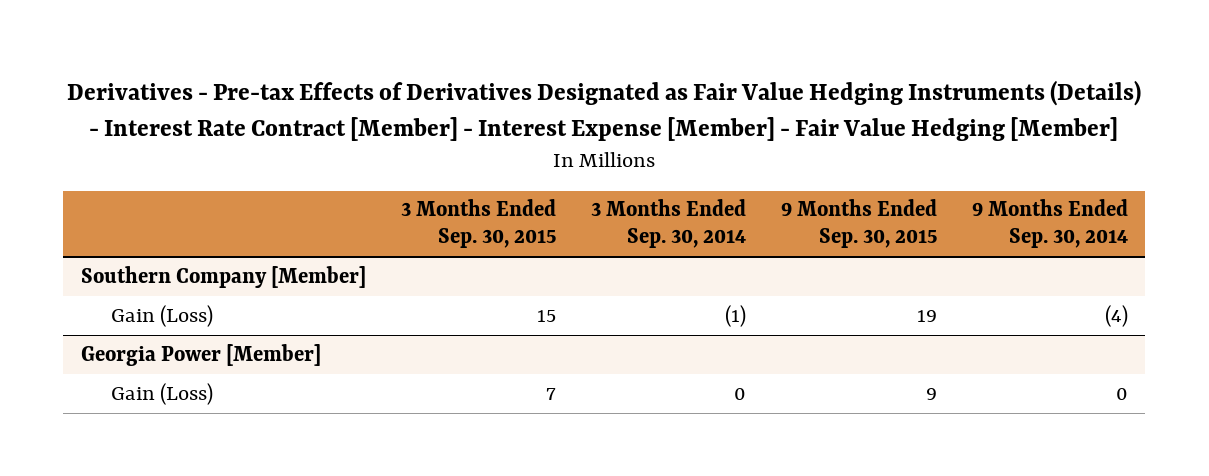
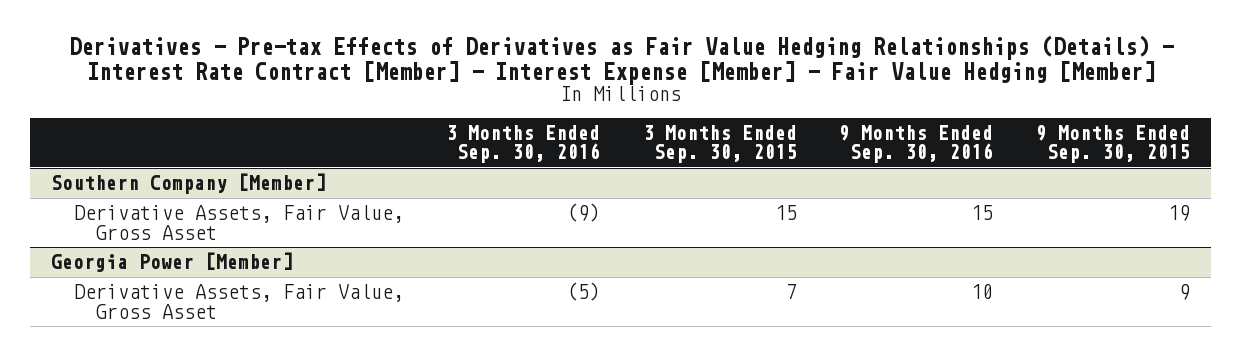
- Derivatives - Pre-tax Effects of Derivatives Designated as Fair Value Hedging Instruments (Details) - Interest Rate Contract [Member] - Interest Expense [Member] - Fair Value Hedging [Member]
+ Derivatives - Pre-tax Effects of Derivatives as Fair Value Hedging Relationships (Details) - Interest Rate Contract [Member] - Interest Expense [Member] - Fair Value Hedging [Member]
- | 3 Months Ended Sep. 30, 2015 | 3 Months Ended Sep. 30, 2014 | 9 Months Ended Sep. 30, 2015 | 9 Months Ended Sep. 30, 2014
+ | 3 Months Ended Sep. 30, 2016 | 3 Months Ended Sep. 30, 2015 | 9 Months Ended Sep. 30, 2016 | 9 Months Ended Sep. 30, 2015
@ Southern Company [Member]
- Gain (Loss) | 15 | (1) | 19 | (4)
+ Derivative Assets, Fair Value, Gross Asset | (9) | 15 | 15 | 19
@ Georgia Power [Member]
- Gain (Loss) | 7 | 0 | 9 | 0
+ Derivative Assets, Fair Value, Gross Asset | (5) | 7 | 10 | 9

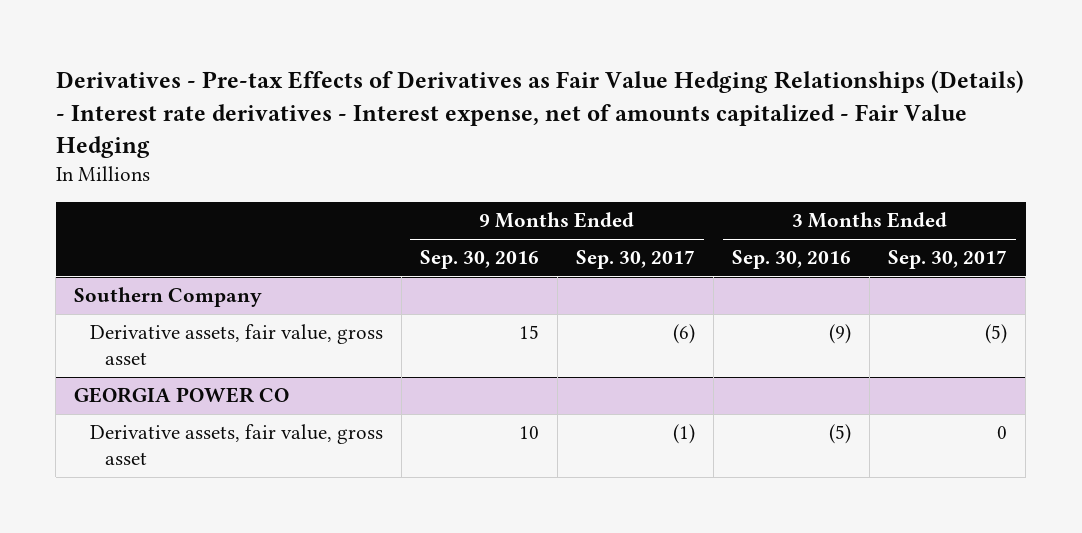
- Derivatives - Pre-tax Effects of Derivatives as Fair Value Hedging Relationships (Details) - Interest Rate Contract [Member] - Interest Expense [Member] - Fair Value Hedging [Member]
+ Derivatives - Pre-tax Effects of Derivatives as Fair Value Hedging Relationships (Details) - Interest rate derivatives - Interest expense, net of amounts capitalized - Fair Value Hedging
- | 3 Months Ended Sep. 30, 2016 | 3 Months Ended Sep. 30, 2015 | 9 Months Ended Sep. 30, 2016 | 9 Months Ended Sep. 30, 2015
+ | 9 Months Ended Sep. 30, 2016 | 9 Months Ended Sep. 30, 2017 | 3 Months Ended Sep. 30, 2016 | 3 Months Ended Sep. 30, 2017
- Southern Company [Member]
- Derivative Assets, Fair Value, Gross Asset | (9) | 15 | 15 | 19
- Georgia Power [Member]
- Derivative Assets, Fair Value, Gross Asset | (5) | 7 | 10 | 9
+ Southern Company
+ Derivative assets, fair value, gross asset | 15 | (6) | (9) | (5)
+ GEORGIA POWER CO
+ Derivative assets, fair value, gross asset | 10 | (1) | (5) | 0

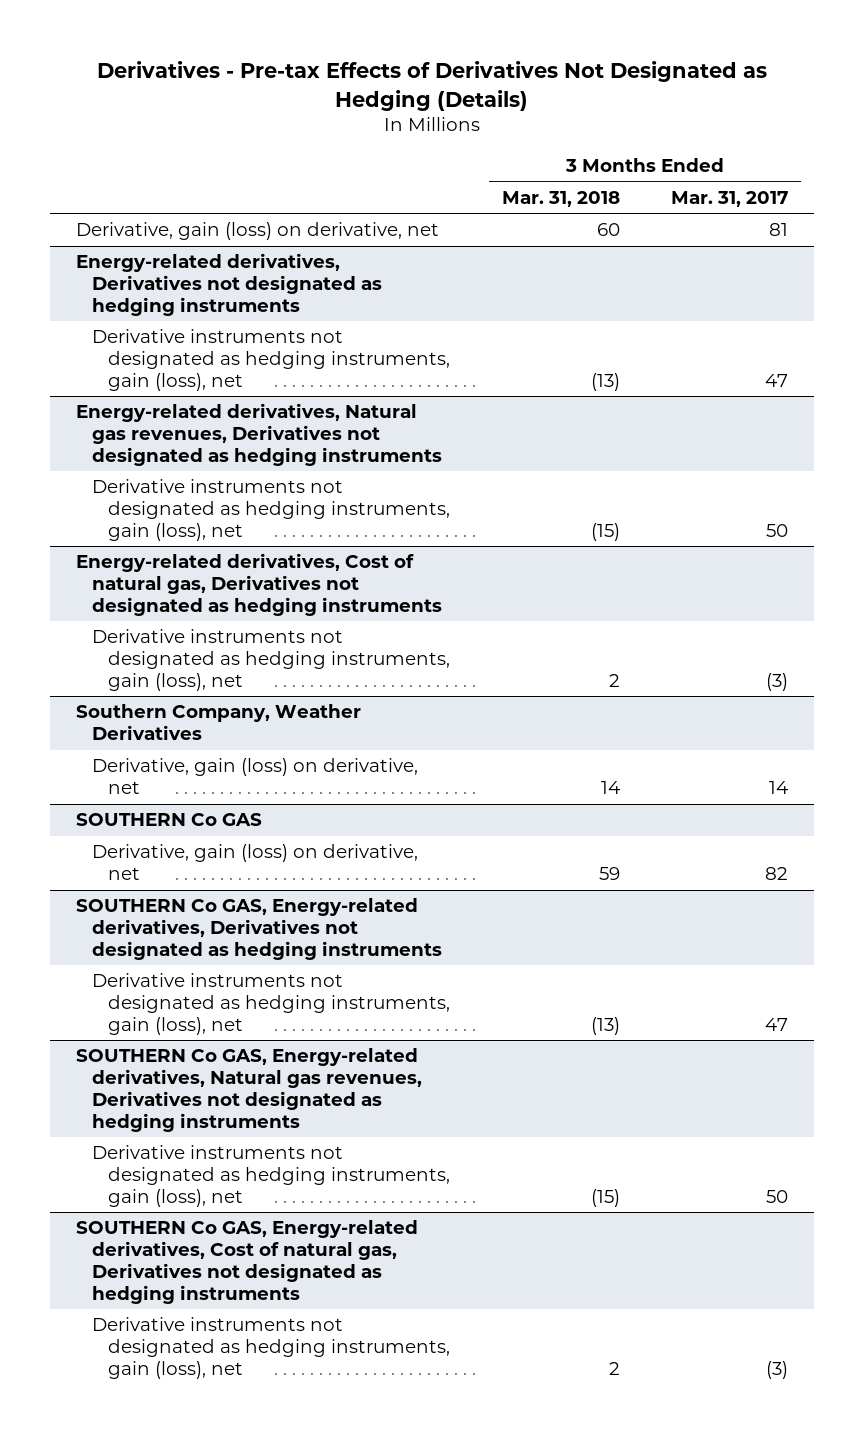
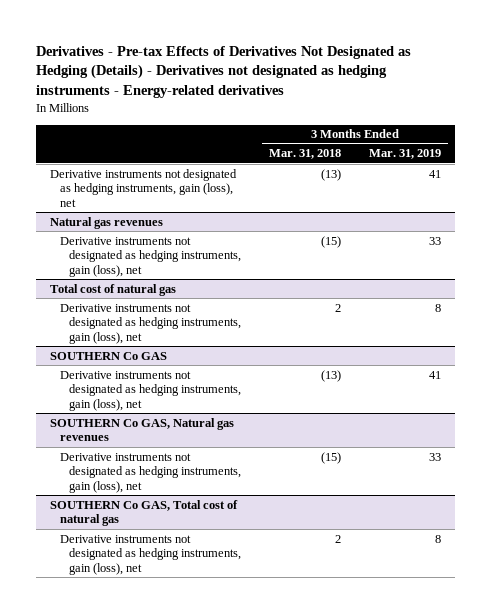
- Derivatives - Pre-tax Effects of Derivatives Not Designated as Hedging (Details)
+ Derivatives - Pre-tax Effects of Derivatives Not Designated as Hedging (Details) - Derivatives not designated as hedging instruments - Energy-related derivatives
- | 3 Months Ended Mar. 31, 2018 | 3 Months Ended Mar. 31, 2017
+ | 3 Months Ended Mar. 31, 2018 | 3 Months Ended Mar. 31, 2019
- Derivative, gain (loss) on derivative, net | 60 | 81
- Energy-related derivatives, Derivatives not designated as hedging instruments
- Energy-related derivatives, Natural gas revenues, Derivatives not designated as hedging instruments
+ Natural gas revenues
- Energy-related derivatives, Cost of natural gas, Derivatives not designated as hedging instruments
+ Total cost of natural gas
- Southern Company, Weather Derivatives
- Derivative, gain (loss) on derivative, net | 14 | 14
@ SOUTHERN Co GAS
- Derivative, gain (loss) on derivative, net | 59 | 82
- SOUTHERN Co GAS, Energy-related derivatives, Derivatives not designated as hedging instruments
- SOUTHERN Co GAS, Energy-related derivatives, Natural gas revenues, Derivatives not designated as hedging instruments
+ SOUTHERN Co GAS, Natural gas revenues
- SOUTHERN Co GAS, Energy-related derivatives, Cost of natural gas, Derivatives not designated as hedging instruments
+ SOUTHERN Co GAS, Total cost of natural gas

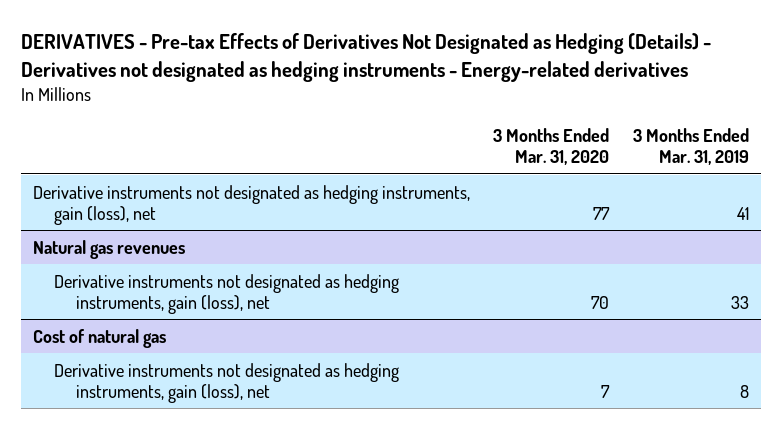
- Derivatives - Pre-tax Effects of Derivatives Not Designated as Hedging (Details) - Derivatives not designated as hedging instruments - Energy-related derivatives
+ DERIVATIVES - Pre-tax Effects of Derivatives Not Designated as Hedging (Details) - Derivatives not designated as hedging instruments - Energy-related derivatives
- | 3 Months Ended Mar. 31, 2018 | 3 Months Ended Mar. 31, 2019
+ | 3 Months Ended Mar. 31, 2020 | 3 Months Ended Mar. 31, 2019
- Total cost of natural gas
- Derivative instruments not designated as hedging instruments, gain (loss), net | 2 | 8
- SOUTHERN Co GAS
- Derivative instruments not designated as hedging instruments, gain (loss), net | (13) | 41
- SOUTHERN Co GAS, Natural gas revenues
- Derivative instruments not designated as hedging instruments, gain (loss), net | (15) | 33
- SOUTHERN Co GAS, Total cost of natural gas
+ Cost of natural gas

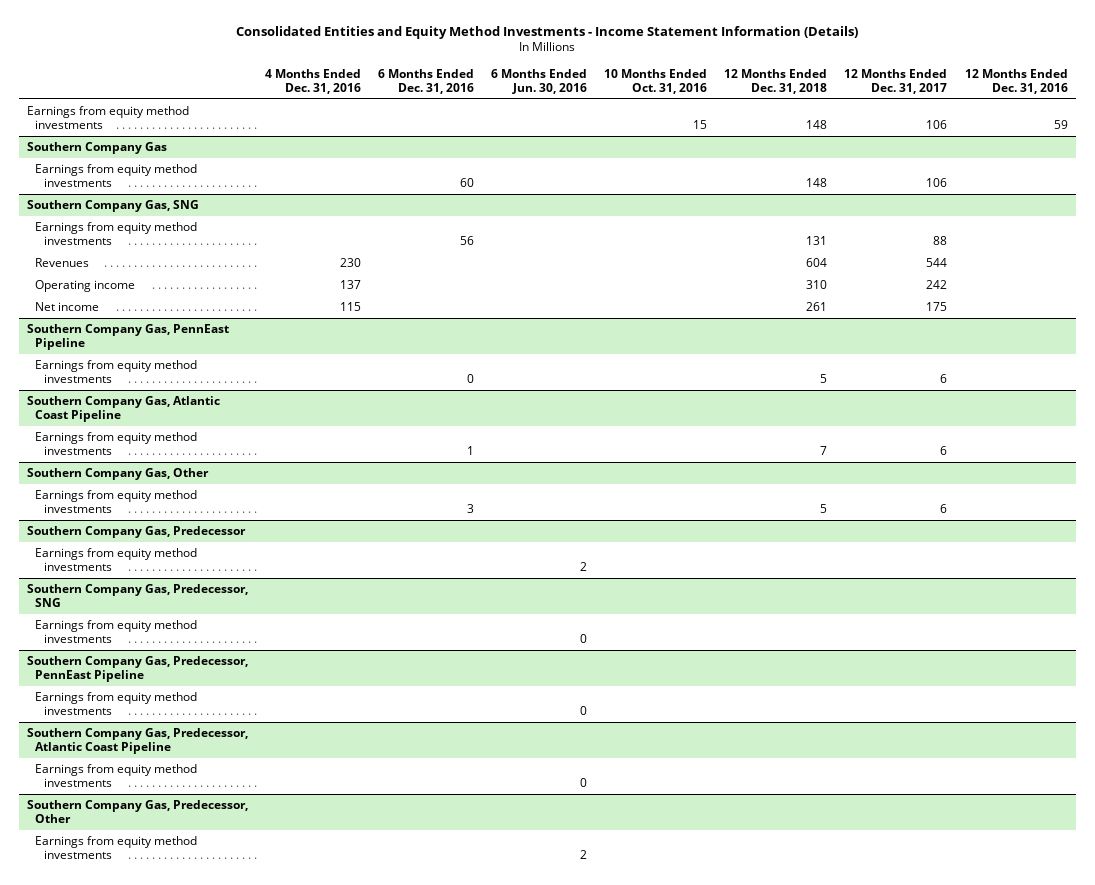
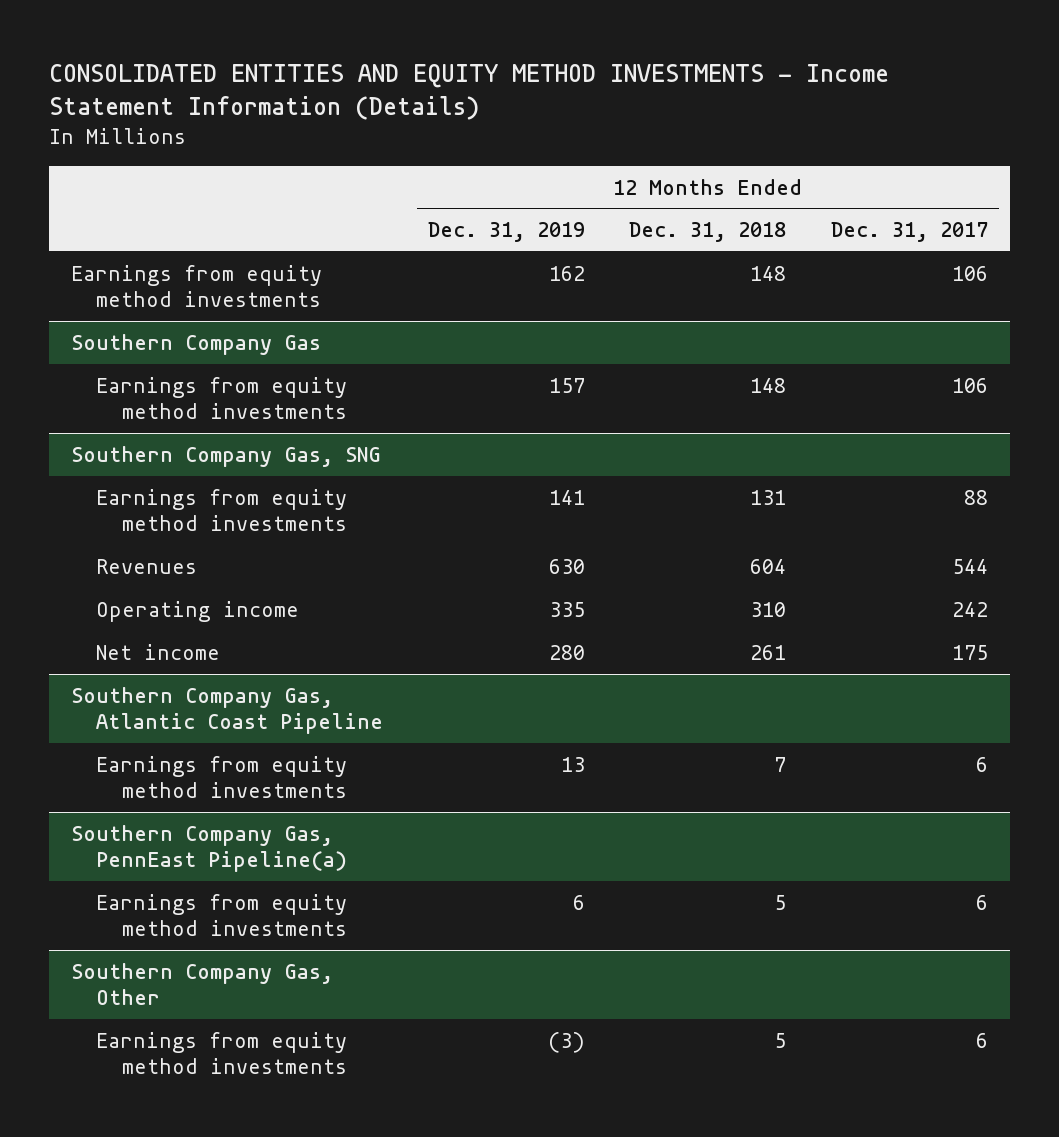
- Consolidated Entities and Equity Method Investments - Income Statement Information (Details)
+ CONSOLIDATED ENTITIES AND EQUITY METHOD INVESTMENTS - Income Statement Information (Details)
- | 4 Months Ended Dec. 31, 2016 | 6 Months Ended Dec. 31, 2016 | 6 Months Ended Jun. 30, 2016 | 10 Months Ended Oct. 31, 2016 | 12 Months Ended Dec. 31, 2018 | 12 Months Ended Dec. 31, 2017 | 12 Months Ended Dec. 31, 2016
+ | 12 Months Ended Dec. 31, 2019 | 12 Months Ended Dec. 31, 2018 | 12 Months Ended Dec. 31, 2017
- Southern Company Gas, PennEast Pipeline
- Earnings from equity method investments | | 0 | | | 5 | 6 |
+ Southern Company Gas, PennEast Pipeline(a)
+ Earnings from equity method investments | 6 | 5 | 6
- Southern Company Gas, Predecessor
- Earnings from equity method investments | | | 2 | | | |
- Southern Company Gas, Predecessor, SNG
- Earnings from equity method investments | | | 0 | | | |
- Southern Company Gas, Predecessor, PennEast Pipeline
- Earnings from equity method investments | | | 0 | | | |
- Southern Company Gas, Predecessor, Atlantic Coast Pipeline
- Earnings from equity method investments | | | 0 | | | |
- Southern Company Gas, Predecessor, Other
- Earnings from equity method investments | | | 2 | | | |

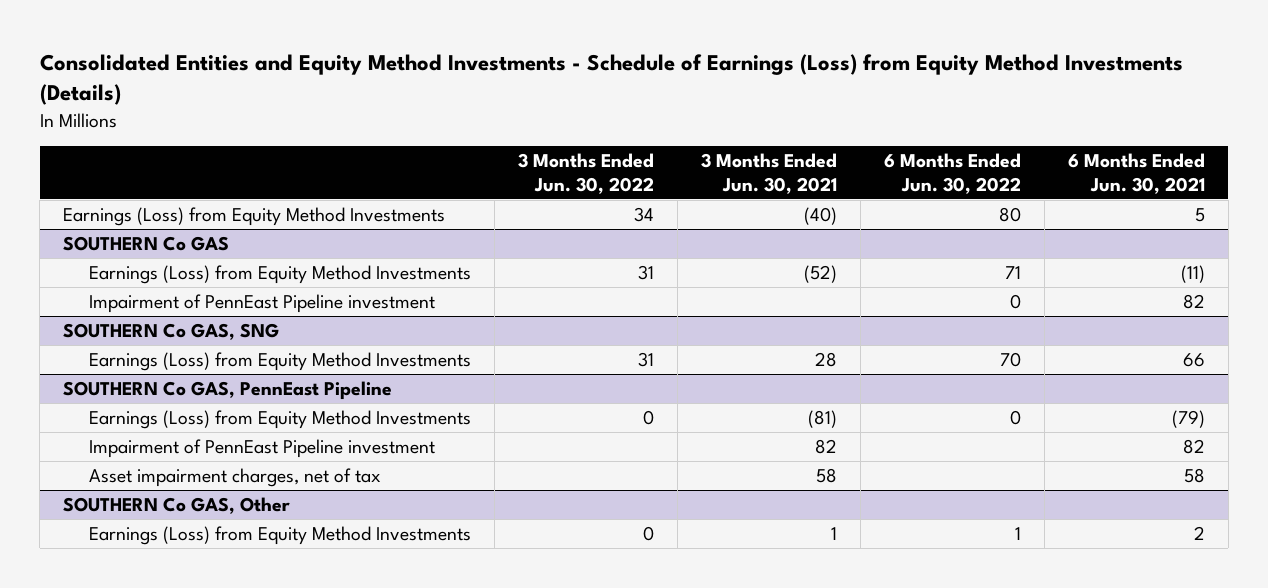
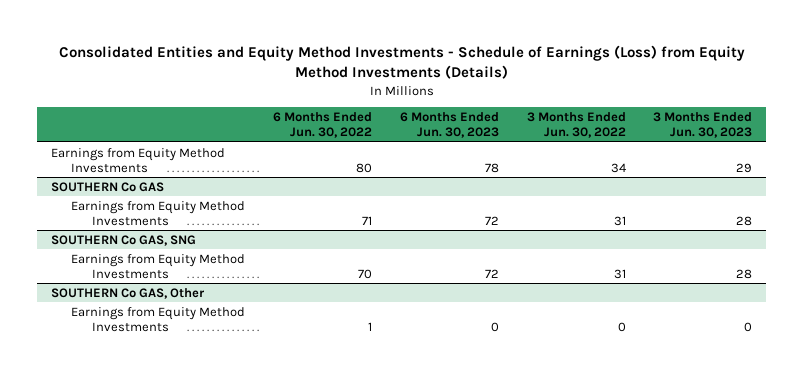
- | 3 Months Ended Jun. 30, 2022 | 3 Months Ended Jun. 30, 2021 | 6 Months Ended Jun. 30, 2022 | 6 Months Ended Jun. 30, 2021
+ | 6 Months Ended Jun. 30, 2022 | 6 Months Ended Jun. 30, 2023 | 3 Months Ended Jun. 30, 2022 | 3 Months Ended Jun. 30, 2023
- Earnings (Loss) from Equity Method Investments | 34 | (40) | 80 | 5
+ Earnings from Equity Method Investments | 80 | 78 | 34 | 29
@ SOUTHERN Co GAS
- Earnings (Loss) from Equity Method Investments | 31 | (52) | 71 | (11)
- Impairment of PennEast Pipeline investment | | | 0 | 82
+ Earnings from Equity Method Investments | 71 | 72 | 31 | 28
@ SOUTHERN Co GAS, SNG
- Earnings (Loss) from Equity Method Investments | 31 | 28 | 70 | 66
- SOUTHERN Co GAS, PennEast Pipeline
- Earnings (Loss) from Equity Method Investments | 0 | (81) | 0 | (79)
- Impairment of PennEast Pipeline investment | | 82 | | 82
- Asset impairment charges, net of tax | | 58 | | 58
@ SOUTHERN Co GAS, SNG
+ Earnings from Equity Method Investments | 70 | 72 | 31 | 28
@ SOUTHERN Co GAS, Other
- Earnings (Loss) from Equity Method Investments | 0 | 1 | 1 | 2
+ Earnings from Equity Method Investments | 1 | 0 | 0 | 0

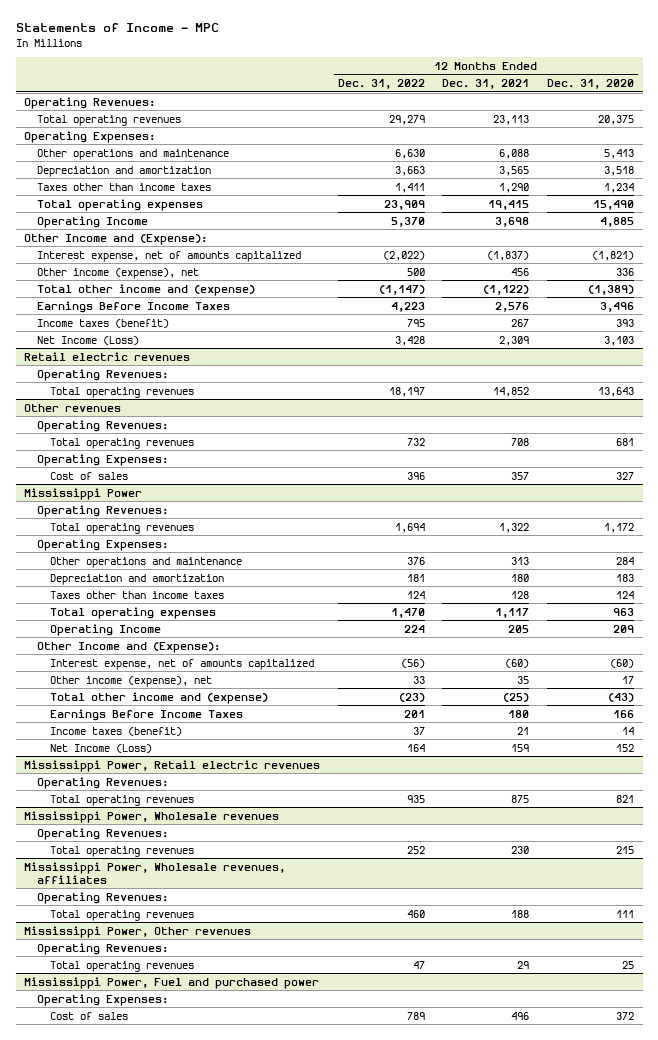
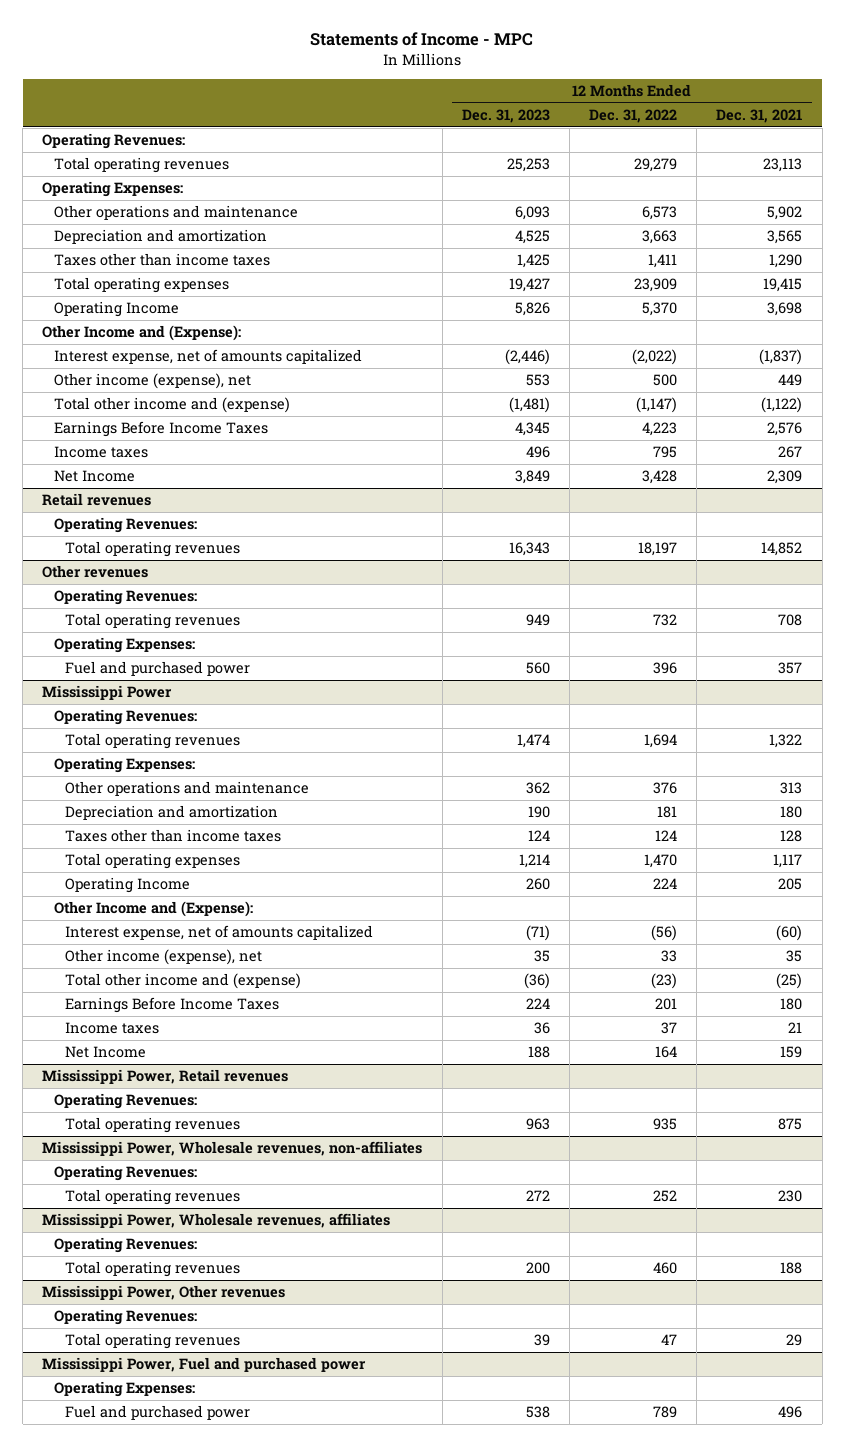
- | 12 Months Ended Dec. 31, 2022 | 12 Months Ended Dec. 31, 2021 | 12 Months Ended Dec. 31, 2020
+ | 12 Months Ended Dec. 31, 2023 | 12 Months Ended Dec. 31, 2022 | 12 Months Ended Dec. 31, 2021
- Other operations and maintenance | 6,630 | 6,088 | 5,413
+ Other operations and maintenance | 6,093 | 6,573 | 5,902
- Other income (expense), net | 500 | 456 | 336
+ Other income (expense), net | 553 | 500 | 449
- Income taxes (benefit) | 795 | 267 | 393
- Net Income (Loss) | 3,428 | 2,309 | 3,103
- Retail electric revenues
+ Income taxes | 496 | 795 | 267
+ Net Income | 3,849 | 3,428 | 2,309
+ Retail revenues
@ Other revenues
- Cost of sales | 396 | 357 | 327
+ Fuel and purchased power | 560 | 396 | 357
@ Mississippi Power
- Income taxes (benefit) | 37 | 21 | 14
- Net Income (Loss) | 164 | 159 | 152
- Mississippi Power, Retail electric revenues
@ Mississippi Power
+ Income taxes | 36 | 37 | 21
+ Net Income | 188 | 164 | 159
+ Mississippi Power, Retail revenues
- Mississippi Power, Wholesale revenues
+ Mississippi Power, Wholesale revenues, non-affiliates
@ Mississippi Power, Fuel and purchased power
- Cost of sales | 789 | 496 | 372
+ Fuel and purchased power | 538 | 789 | 496

